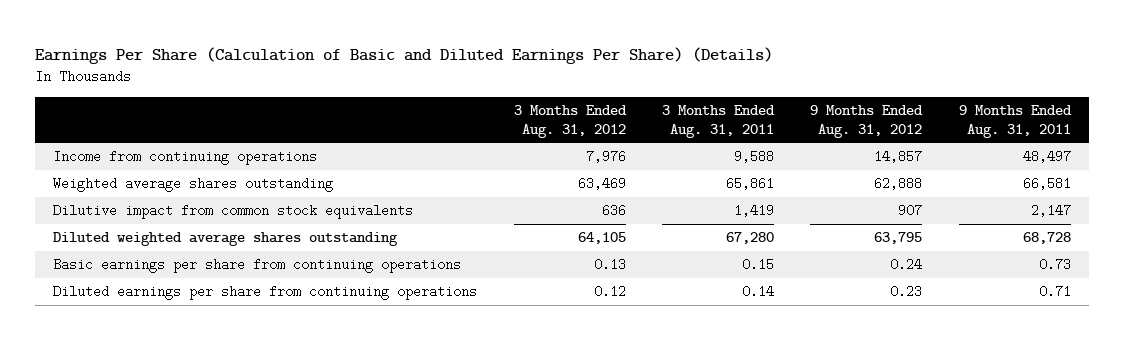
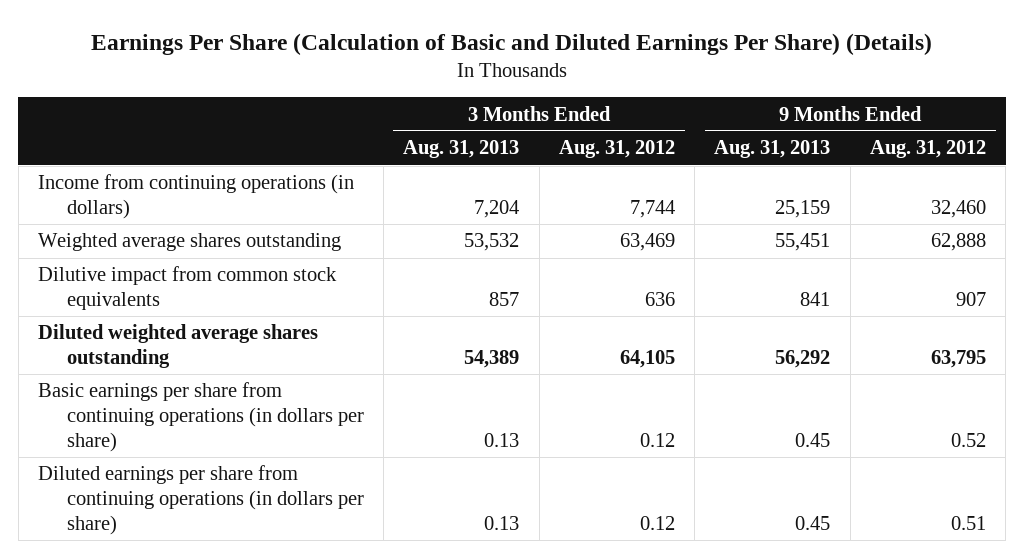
- | 3 Months Ended Aug. 31, 2012 | 3 Months Ended Aug. 31, 2011 | 9 Months Ended Aug. 31, 2012 | 9 Months Ended Aug. 31, 2011
+ | 3 Months Ended Aug. 31, 2013 | 3 Months Ended Aug. 31, 2012 | 9 Months Ended Aug. 31, 2013 | 9 Months Ended Aug. 31, 2012
- Income from continuing operations | 7,976 | 9,588 | 14,857 | 48,497
+ Income from continuing operations (in dollars) | 7,204 | 7,744 | 25,159 | 32,460
- Basic earnings per share from continuing operations | 0.13 | 0.15 | 0.24 | 0.73
- Diluted earnings per share from continuing operations | 0.12 | 0.14 | 0.23 | 0.71
+ Basic earnings per share from continuing operations (in dollars per share) | 0.13 | 0.12 | 0.45 | 0.52
+ Diluted earnings per share from continuing operations (in dollars per share) | 0.13 | 0.12 | 0.45 | 0.51

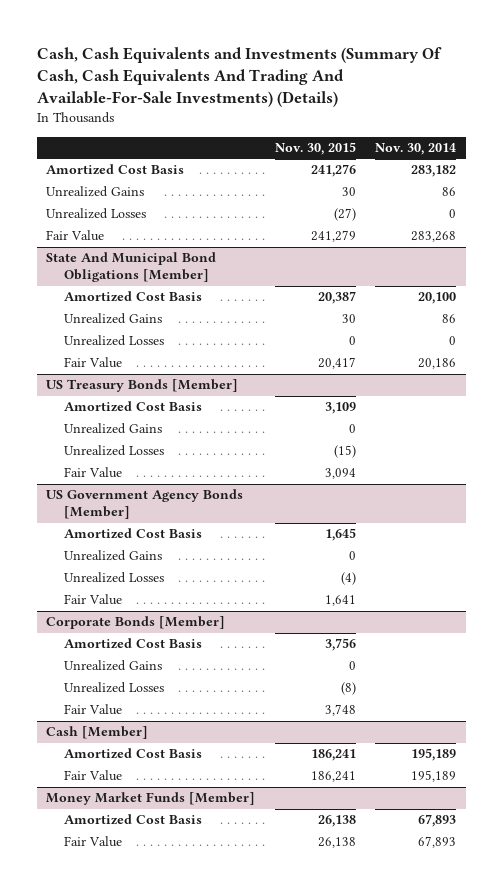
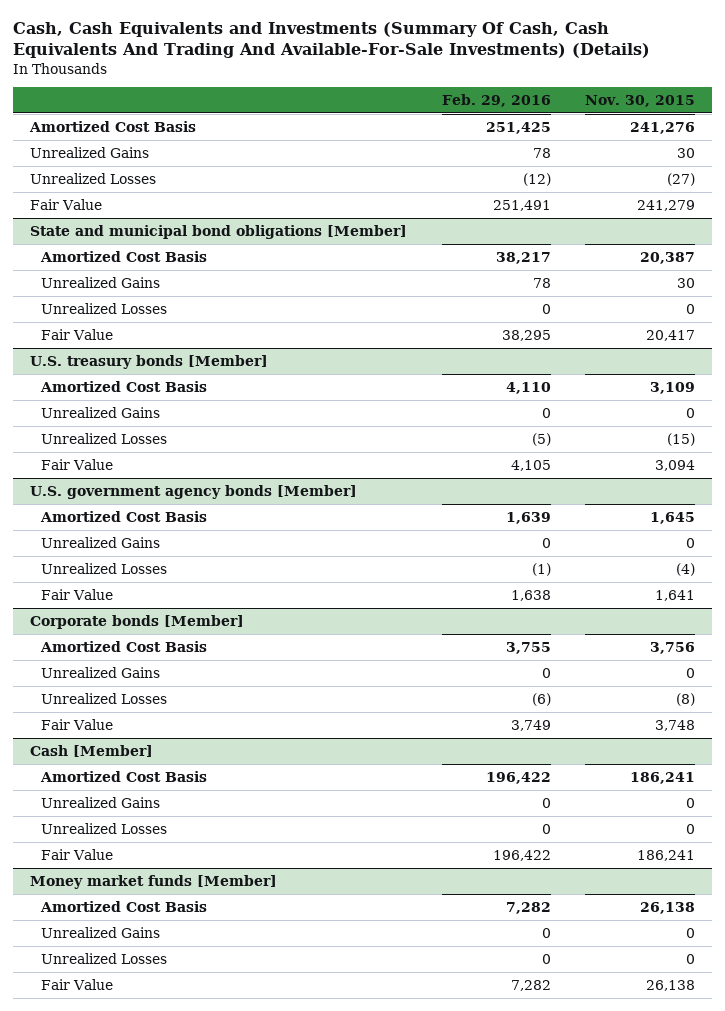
- | Nov. 30, 2015 | Nov. 30, 2014
+ | Feb. 29, 2016 | Nov. 30, 2015
- State And Municipal Bond Obligations [Member]
+ State and municipal bond obligations [Member]
- US Treasury Bonds [Member]
+ U.S. treasury bonds [Member]
- US Government Agency Bonds [Member]
+ U.S. government agency bonds [Member]
- Corporate Bonds [Member]
+ Corporate bonds [Member]
@ Cash [Member]
+ Unrealized Gains | 0 | 0
+ Unrealized Losses | 0 | 0
- Money Market Funds [Member]
+ Money market funds [Member]
+ Unrealized Gains | 0 | 0
+ Unrealized Losses | 0 | 0

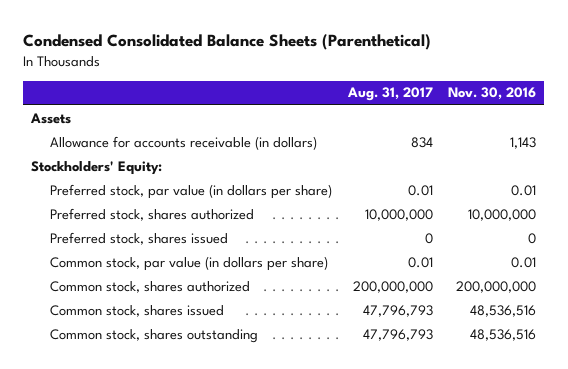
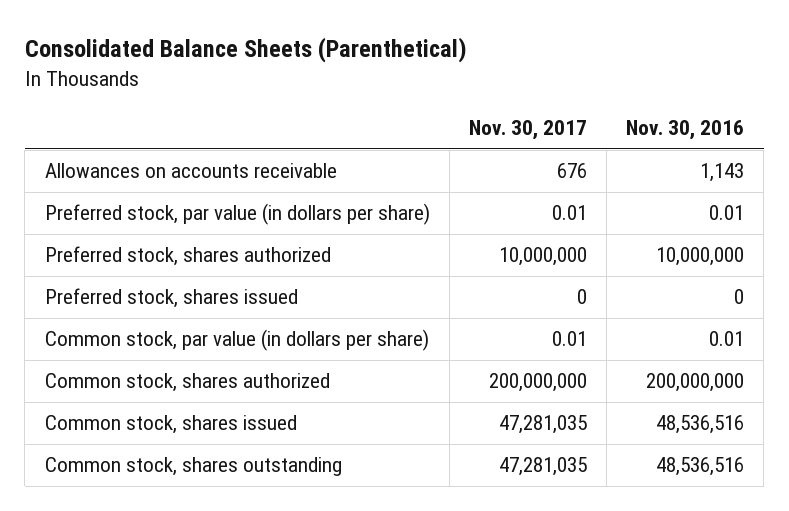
- Condensed Consolidated Balance Sheets (Parenthetical)
+ Consolidated Balance Sheets (Parenthetical)
- | Aug. 31, 2017 | Nov. 30, 2016
+ | Nov. 30, 2017 | Nov. 30, 2016
- Assets
- Allowance for accounts receivable (in dollars) | 834 | 1,143
- Stockholders' Equity:
+ Allowances on accounts receivable | 676 | 1,143

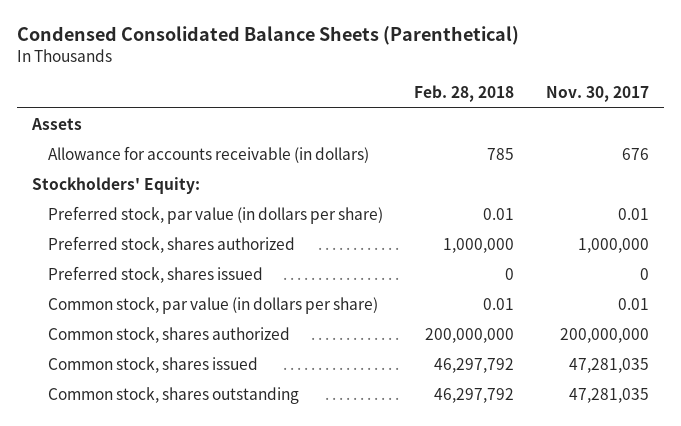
- Consolidated Balance Sheets (Parenthetical)
+ Condensed Consolidated Balance Sheets (Parenthetical)
- | Nov. 30, 2017 | Nov. 30, 2016
+ | Feb. 28, 2018 | Nov. 30, 2017
- Allowances on accounts receivable | 676 | 1,143
+ Assets
+ Allowance for accounts receivable (in dollars) | 785 | 676
+ Stockholders' Equity:
- Preferred stock, shares authorized | 10,000,000 | 10,000,000
+ Preferred stock, shares authorized | 1,000,000 | 1,000,000

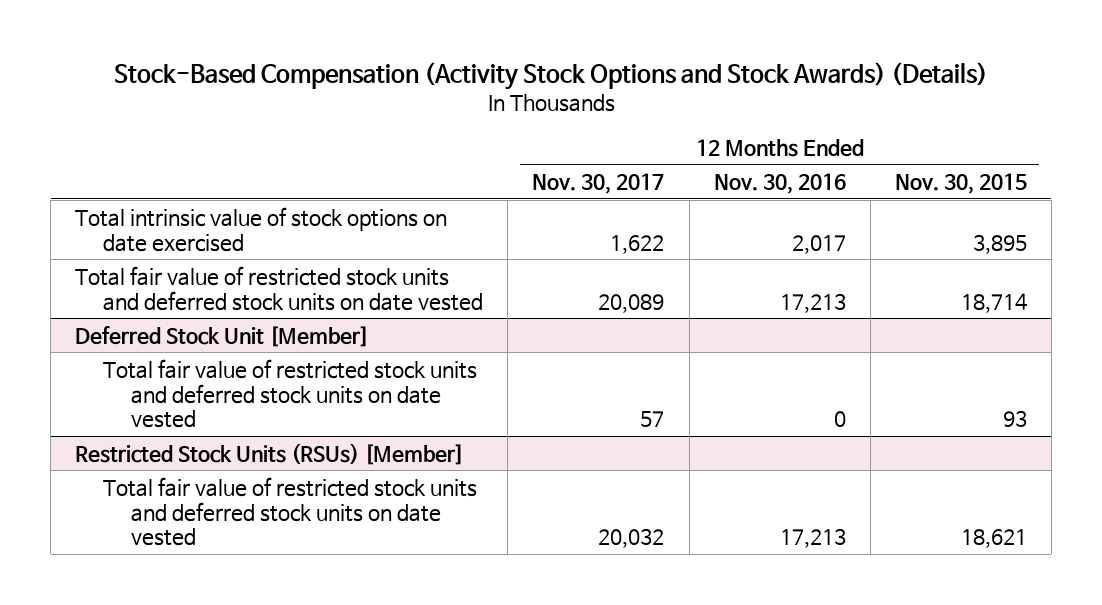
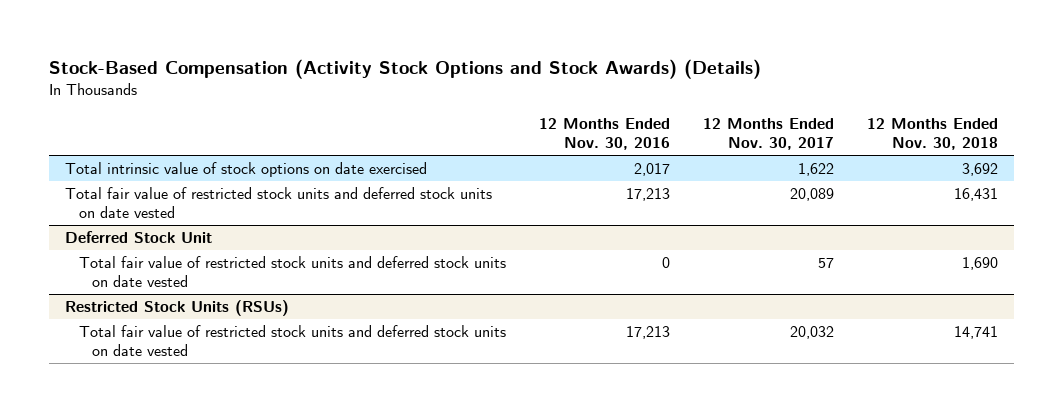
- | 12 Months Ended Nov. 30, 2017 | 12 Months Ended Nov. 30, 2016 | 12 Months Ended Nov. 30, 2015
+ | 12 Months Ended Nov. 30, 2016 | 12 Months Ended Nov. 30, 2017 | 12 Months Ended Nov. 30, 2018
- Deferred Stock Unit [Member]
+ Deferred Stock Unit
- Restricted Stock Units (RSUs) [Member]
+ Restricted Stock Units (RSUs)

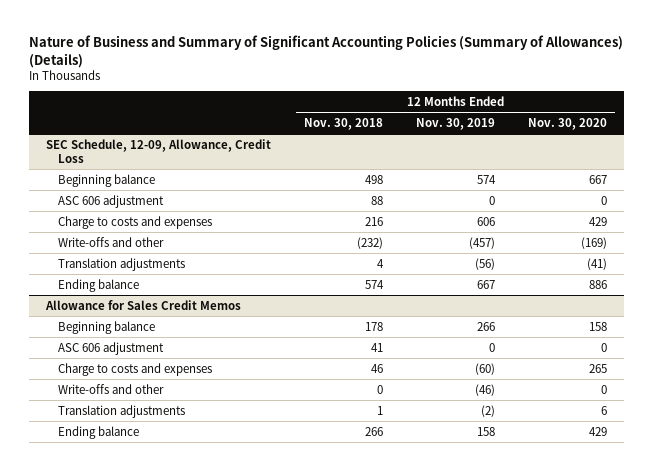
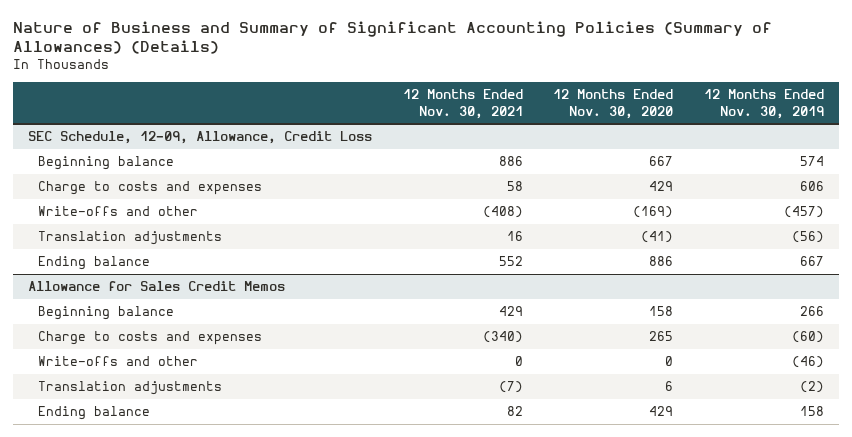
- | 12 Months Ended Nov. 30, 2018 | 12 Months Ended Nov. 30, 2019 | 12 Months Ended Nov. 30, 2020
+ | 12 Months Ended Nov. 30, 2021 | 12 Months Ended Nov. 30, 2020 | 12 Months Ended Nov. 30, 2019
@ SEC Schedule, 12-09, Allowance, Credit Loss
- ASC 606 adjustment | 88 | 0 | 0
@ Allowance for Sales Credit Memos
- ASC 606 adjustment | 41 | 0 | 0

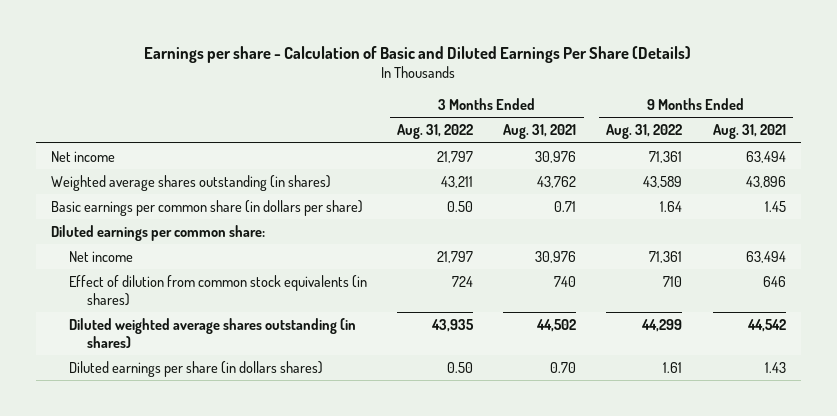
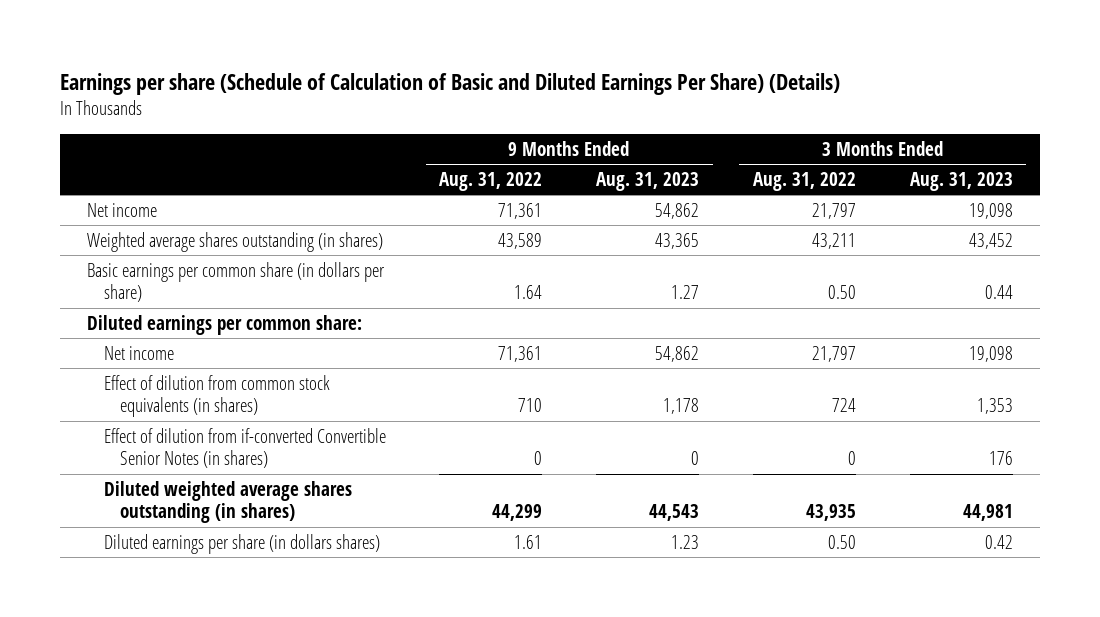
- Earnings per share - Calculation of Basic and Diluted Earnings Per Share (Details)
+ Earnings per share (Schedule of Calculation of Basic and Diluted Earnings Per Share) (Details)
- | 3 Months Ended Aug. 31, 2022 | 3 Months Ended Aug. 31, 2021 | 9 Months Ended Aug. 31, 2022 | 9 Months Ended Aug. 31, 2021
+ | 9 Months Ended Aug. 31, 2022 | 9 Months Ended Aug. 31, 2023 | 3 Months Ended Aug. 31, 2022 | 3 Months Ended Aug. 31, 2023
+ Effect of dilution from if-converted Convertible Senior Notes (in shares) | 0 | 0 | 0 | 176

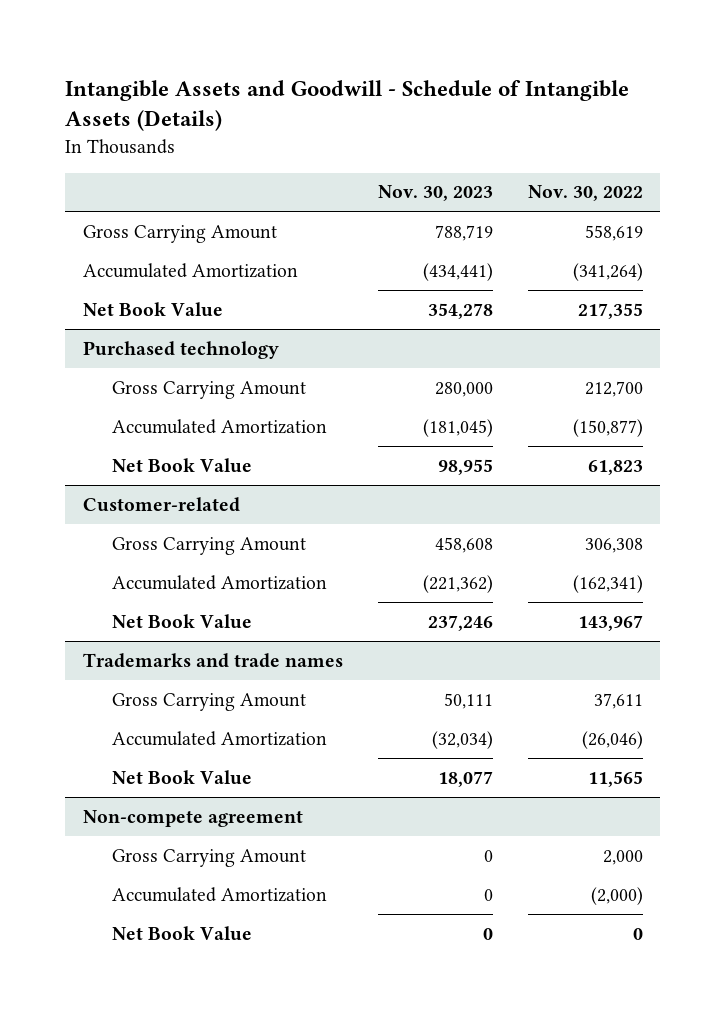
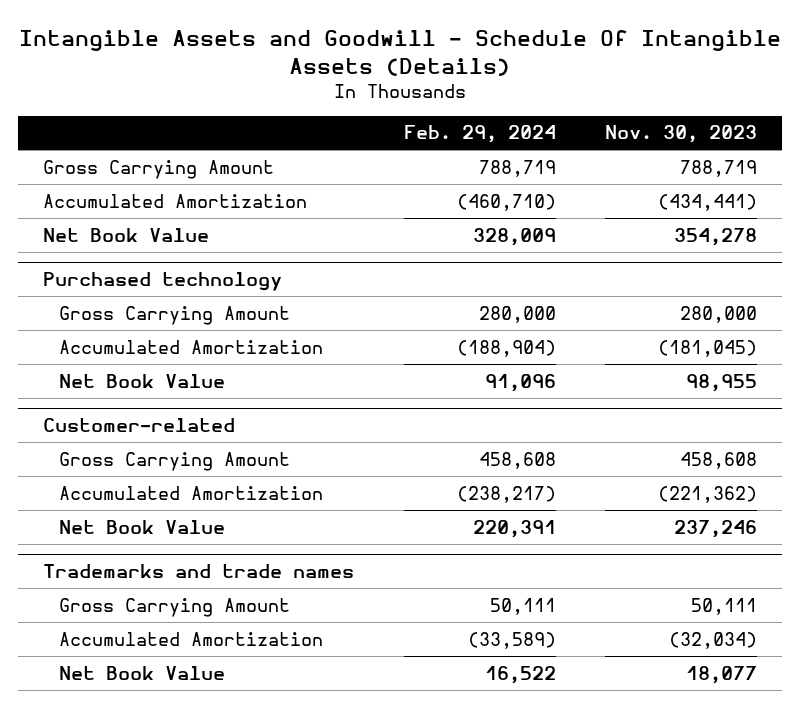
- Intangible Assets and Goodwill - Schedule of Intangible Assets (Details)
+ Intangible Assets and Goodwill - Schedule Of Intangible Assets (Details)
- | Nov. 30, 2023 | Nov. 30, 2022
+ | Feb. 29, 2024 | Nov. 30, 2023
- Non-compete agreement
- Gross Carrying Amount | 0 | 2,000
- Accumulated Amortization | 0 | (2,000)
- Net Book Value | 0 | 0

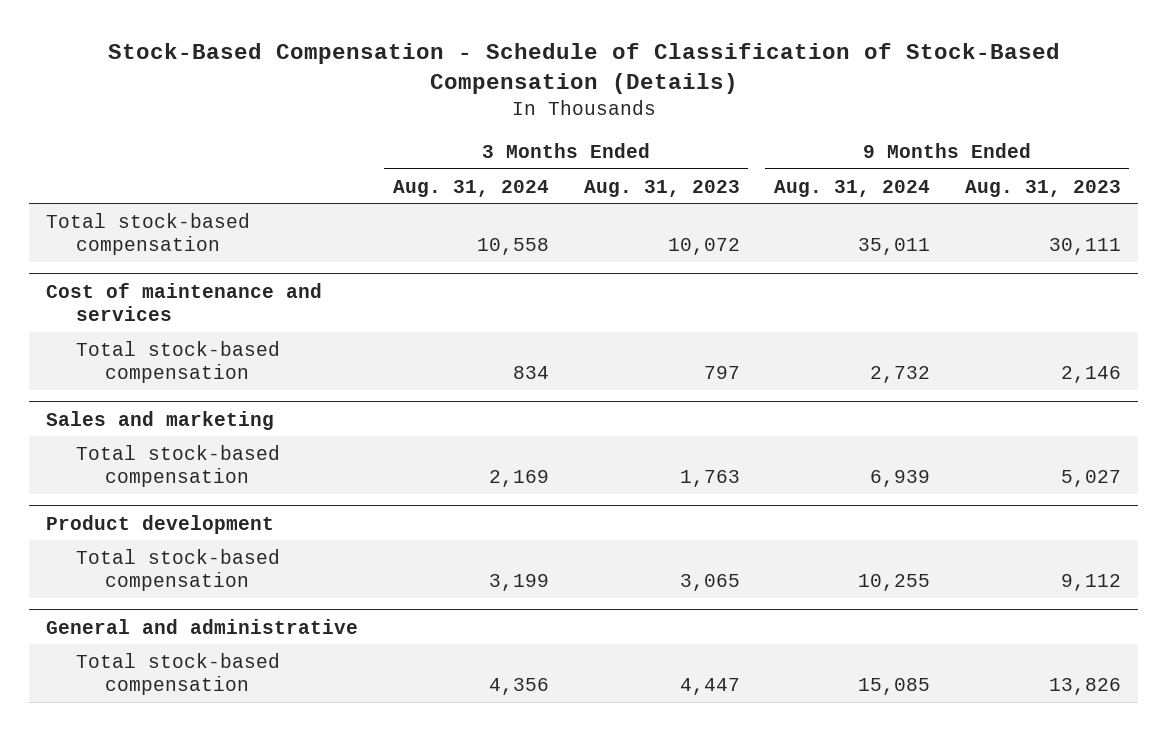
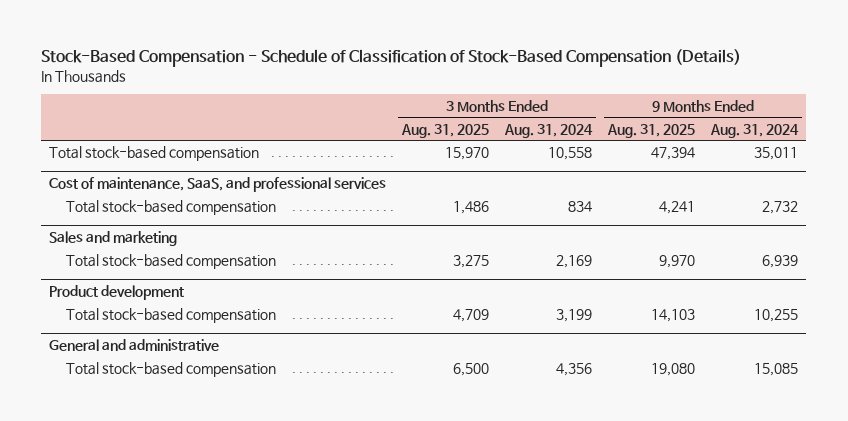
- | 3 Months Ended Aug. 31, 2024 | 3 Months Ended Aug. 31, 2023 | 9 Months Ended Aug. 31, 2024 | 9 Months Ended Aug. 31, 2023
+ | 3 Months Ended Aug. 31, 2025 | 3 Months Ended Aug. 31, 2024 | 9 Months Ended Aug. 31, 2025 | 9 Months Ended Aug. 31, 2024
- Cost of maintenance and services
+ Cost of maintenance, SaaS, and professional services

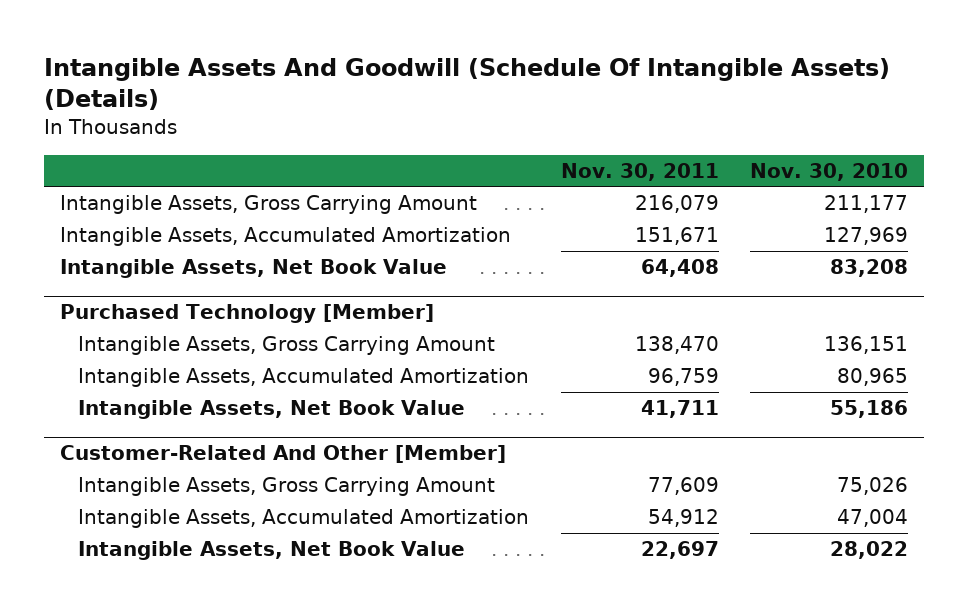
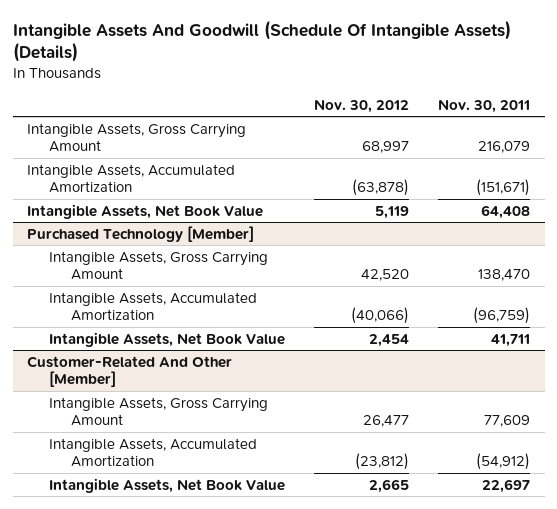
- | Nov. 30, 2011 | Nov. 30, 2010
+ | Nov. 30, 2012 | Nov. 30, 2011
- Intangible Assets, Accumulated Amortization | 151,671 | 127,969
+ Intangible Assets, Accumulated Amortization | (63,878) | (151,671)
@ Purchased Technology [Member]
- Intangible Assets, Accumulated Amortization | 96,759 | 80,965
+ Intangible Assets, Accumulated Amortization | (40,066) | (96,759)
@ Customer-Related And Other [Member]
- Intangible Assets, Accumulated Amortization | 54,912 | 47,004
+ Intangible Assets, Accumulated Amortization | (23,812) | (54,912)

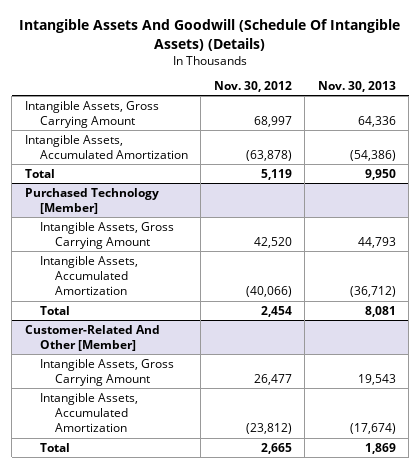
- | Nov. 30, 2012 | Nov. 30, 2011
+ | Nov. 30, 2012 | Nov. 30, 2013
- Intangible Assets, Net Book Value | 5,119 | 64,408
+ Total | 5,119 | 9,950
@ Purchased Technology [Member]
- Intangible Assets, Net Book Value | 2,454 | 41,711
+ Total | 2,454 | 8,081
@ Customer-Related And Other [Member]
- Intangible Assets, Net Book Value | 2,665 | 22,697
+ Total | 2,665 | 1,869

